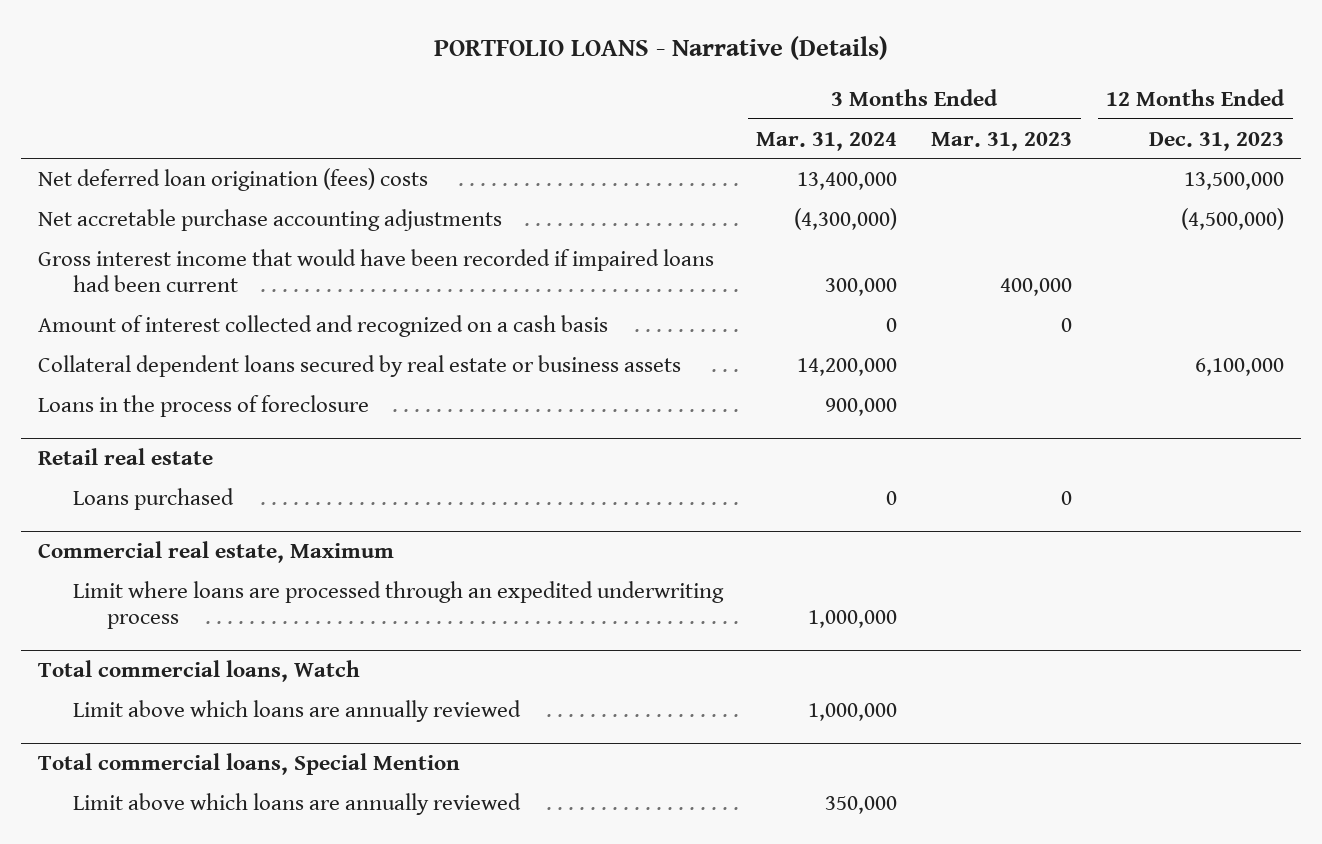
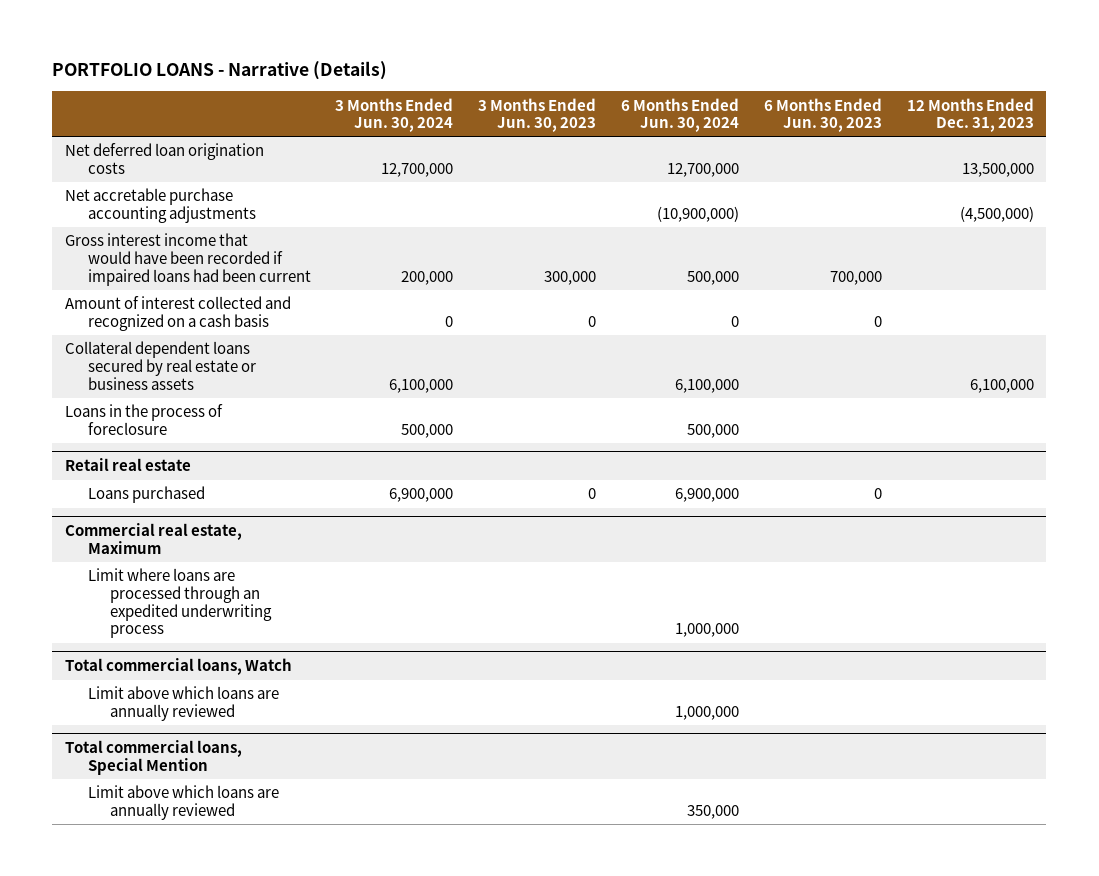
- | 3 Months Ended Mar. 31, 2024 | 3 Months Ended Mar. 31, 2023 | 12 Months Ended Dec. 31, 2023
+ | 3 Months Ended Jun. 30, 2024 | 3 Months Ended Jun. 30, 2023 | 6 Months Ended Jun. 30, 2024 | 6 Months Ended Jun. 30, 2023 | 12 Months Ended Dec. 31, 2023
- Net deferred loan origination (fees) costs | 13,400,000 | | 13,500,000
+ Net deferred loan origination costs | 12,700,000 | | 12,700,000 | | 13,500,000

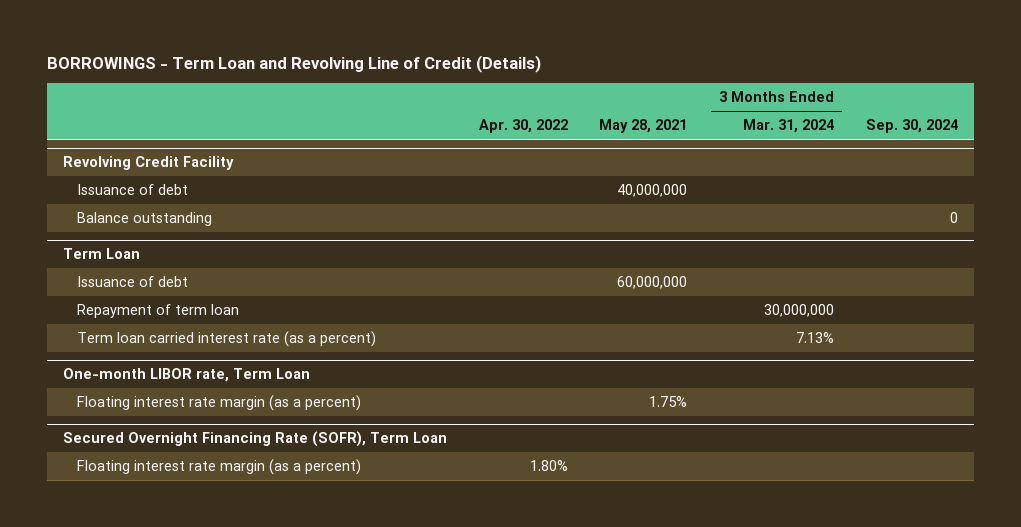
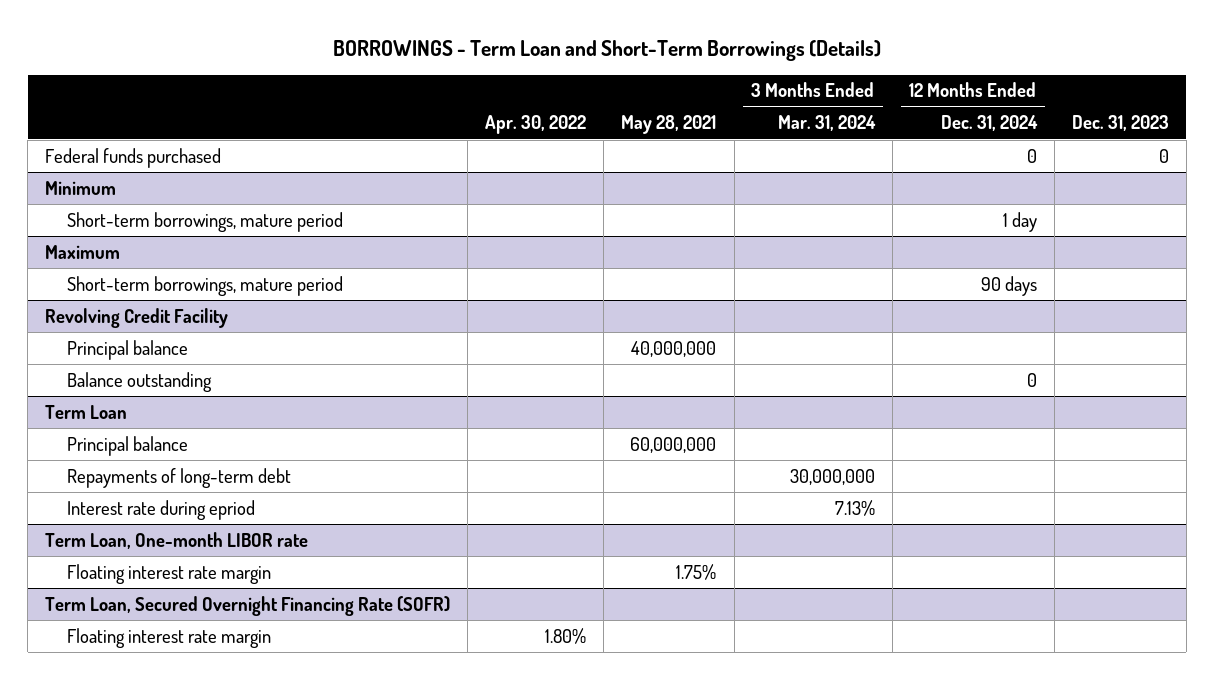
- BORROWINGS - Term Loan and Revolving Line of Credit (Details)
+ BORROWINGS - Term Loan and Short-Term Borrowings (Details)
- | Apr. 30, 2022 | May 28, 2021 | 3 Months Ended Mar. 31, 2024 | Sep. 30, 2024
+ | Apr. 30, 2022 | May 28, 2021 | 3 Months Ended Mar. 31, 2024 | 12 Months Ended Dec. 31, 2024 | Dec. 31, 2023
+ Federal funds purchased | | | | 0 | 0
+ Minimum
+ Short-term borrowings, mature period | | | | 1 day |
+ Maximum
+ Short-term borrowings, mature period | | | | 90 days |
@ Revolving Credit Facility
- Issuance of debt | | 40,000,000 | |
+ Principal balance | | 40,000,000 | | |
@ Term Loan
- Issuance of debt | | 60,000,000 | |
- Repayment of term loan | | | 30,000,000 |
- Term loan carried interest rate (as a percent) | | | 7.13% |
- One-month LIBOR rate, Term Loan
- Floating interest rate margin (as a percent) | | 1.75% | |
- Secured Overnight Financing Rate (SOFR), Term Loan
- Floating interest rate margin (as a percent) | 1.80% | | |
@ Term Loan
+ Principal balance | | 60,000,000 | | |
+ Repayments of long-term debt | | | 30,000,000 | |
+ Interest rate during epriod | | | 7.13% | |
+ Term Loan, One-month LIBOR rate
+ Floating interest rate margin | | 1.75% | | |
+ Term Loan, Secured Overnight Financing Rate (SOFR)
+ Floating interest rate margin | 1.80% | | | |

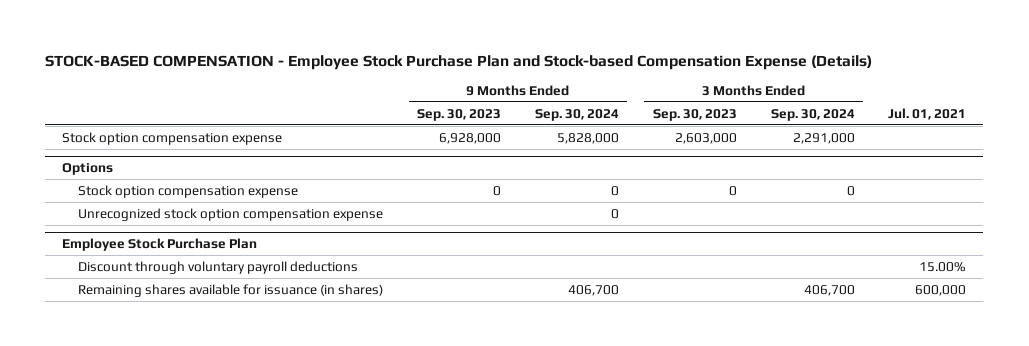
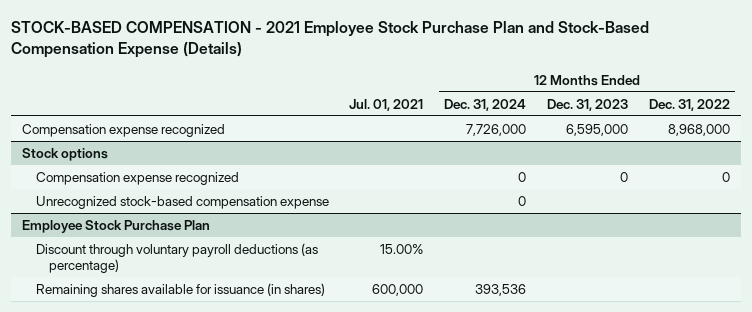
- STOCK-BASED COMPENSATION - Employee Stock Purchase Plan and Stock-based Compensation Expense (Details)
+ STOCK-BASED COMPENSATION - 2021 Employee Stock Purchase Plan and Stock-Based Compensation Expense (Details)
- | 9 Months Ended Sep. 30, 2023 | 9 Months Ended Sep. 30, 2024 | 3 Months Ended Sep. 30, 2023 | 3 Months Ended Sep. 30, 2024 | Jul. 01, 2021
+ | Jul. 01, 2021 | 12 Months Ended Dec. 31, 2024 | 12 Months Ended Dec. 31, 2023 | 12 Months Ended Dec. 31, 2022
- Stock option compensation expense | 6,928,000 | 5,828,000 | 2,603,000 | 2,291,000 |
- Options
- Stock option compensation expense | 0 | 0 | 0 | 0 |
- Unrecognized stock option compensation expense | | 0 | | |
+ Compensation expense recognized | | 7,726,000 | 6,595,000 | 8,968,000
+ Stock options
+ Compensation expense recognized | | 0 | 0 | 0
+ Unrecognized stock-based compensation expense | | 0 | |
@ Employee Stock Purchase Plan
- Discount through voluntary payroll deductions | | | | | 15.00%
+ Discount through voluntary payroll deductions (as percentage) | 15.00% | | |

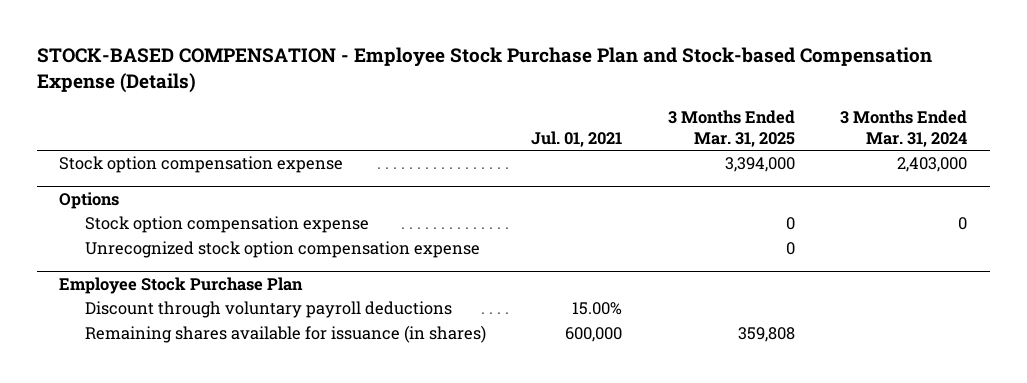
- STOCK-BASED COMPENSATION - 2021 Employee Stock Purchase Plan and Stock-Based Compensation Expense (Details)
+ STOCK-BASED COMPENSATION - Employee Stock Purchase Plan and Stock-based Compensation Expense (Details)
- | Jul. 01, 2021 | 12 Months Ended Dec. 31, 2024 | 12 Months Ended Dec. 31, 2023 | 12 Months Ended Dec. 31, 2022
+ | Jul. 01, 2021 | 3 Months Ended Mar. 31, 2025 | 3 Months Ended Mar. 31, 2024
- Compensation expense recognized | | 7,726,000 | 6,595,000 | 8,968,000
- Stock options
- Compensation expense recognized | | 0 | 0 | 0
- Unrecognized stock-based compensation expense | | 0 | |
+ Stock option compensation expense | | 3,394,000 | 2,403,000
+ Options
+ Stock option compensation expense | | 0 | 0
+ Unrecognized stock option compensation expense | | 0 |
@ Employee Stock Purchase Plan
- Discount through voluntary payroll deductions (as percentage) | 15.00% | | |
+ Discount through voluntary payroll deductions | 15.00% | |

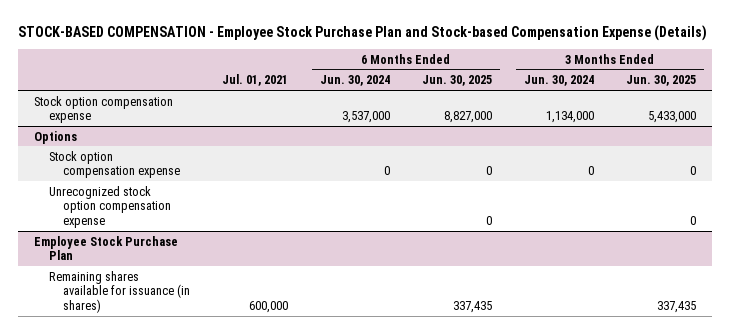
- | Jul. 01, 2021 | 3 Months Ended Mar. 31, 2025 | 3 Months Ended Mar. 31, 2024
+ | Jul. 01, 2021 | 6 Months Ended Jun. 30, 2024 | 6 Months Ended Jun. 30, 2025 | 3 Months Ended Jun. 30, 2024 | 3 Months Ended Jun. 30, 2025
@ Employee Stock Purchase Plan
- Discount through voluntary payroll deductions | 15.00% | |

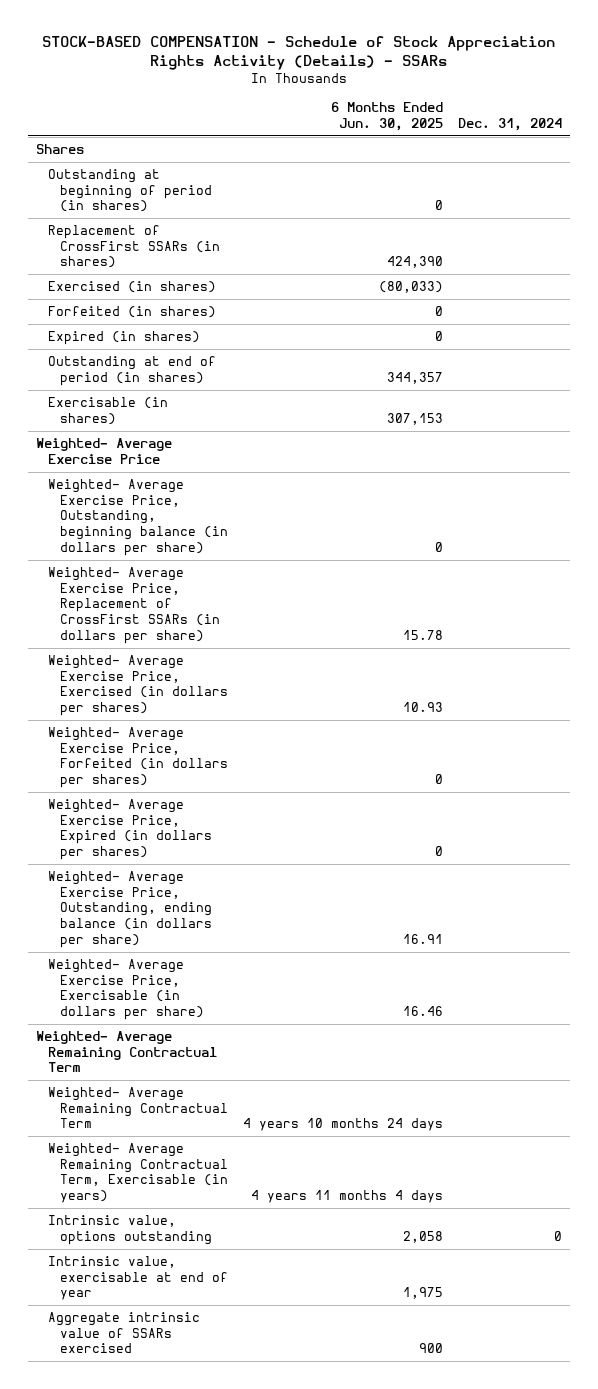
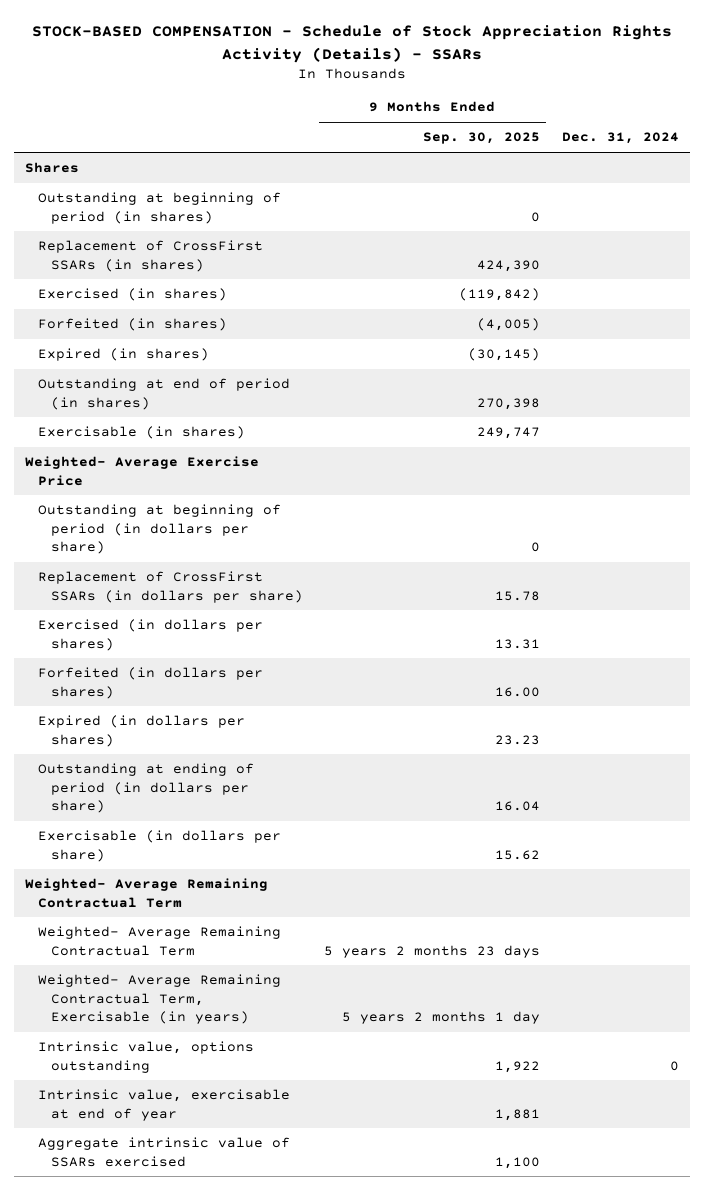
- | 6 Months Ended Jun. 30, 2025 | Dec. 31, 2024
+ | 9 Months Ended Sep. 30, 2025 | Dec. 31, 2024
- Weighted- Average Exercise Price, Outstanding, beginning balance (in dollars per share) | 0 |
- Weighted- Average Exercise Price, Replacement of CrossFirst SSARs (in dollars per share) | 15.78 |
- Weighted- Average Exercise Price, Exercised (in dollars per shares) | 10.93 |
- Weighted- Average Exercise Price, Forfeited (in dollars per shares) | 0 |
- Weighted- Average Exercise Price, Expired (in dollars per shares) | 0 |
- Weighted- Average Exercise Price, Outstanding, ending balance (in dollars per share) | 16.91 |
- Weighted- Average Exercise Price, Exercisable (in dollars per share) | 16.46 |
+ Outstanding at beginning of period (in dollars per share) | 0 |
+ Replacement of CrossFirst SSARs (in dollars per share) | 15.78 |
+ Exercised (in dollars per shares) | 13.31 |
+ Forfeited (in dollars per shares) | 16.00 |
+ Expired (in dollars per shares) | 23.23 |
+ Outstanding at ending of period (in dollars per share) | 16.04 |
+ Exercisable (in dollars per share) | 15.62 |

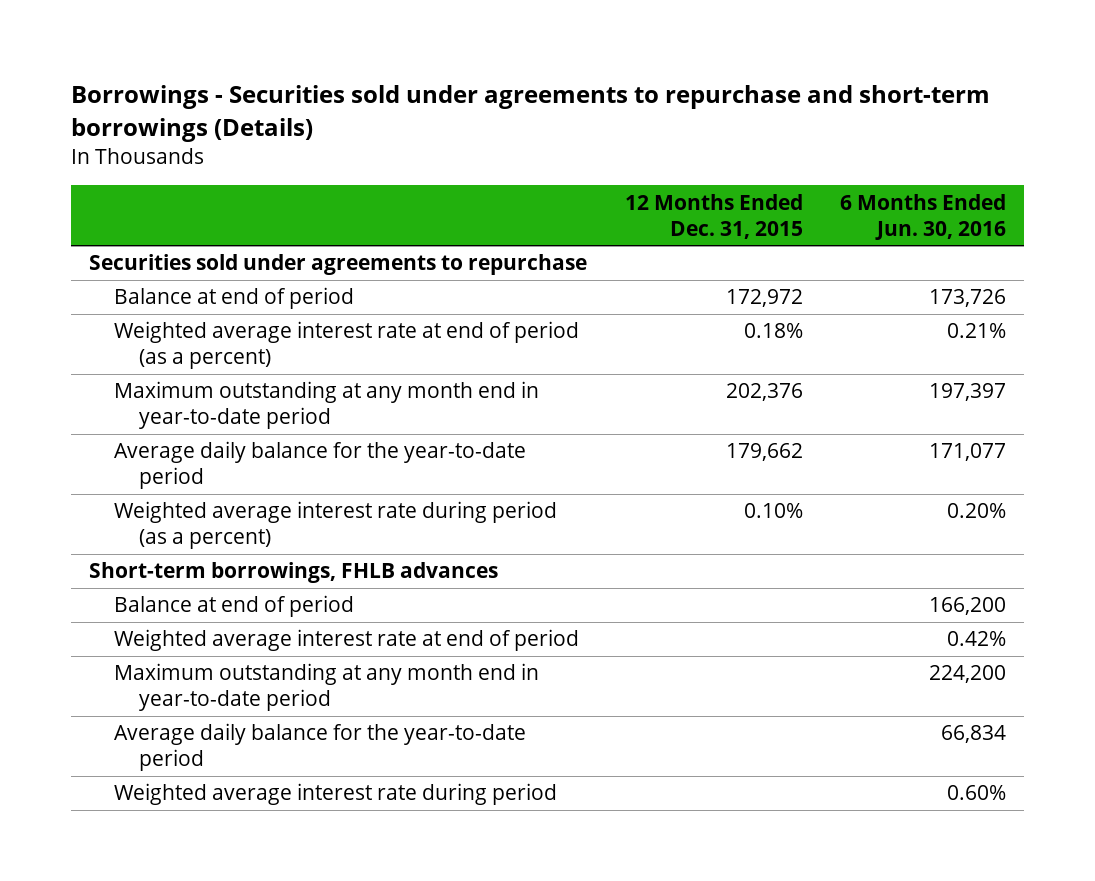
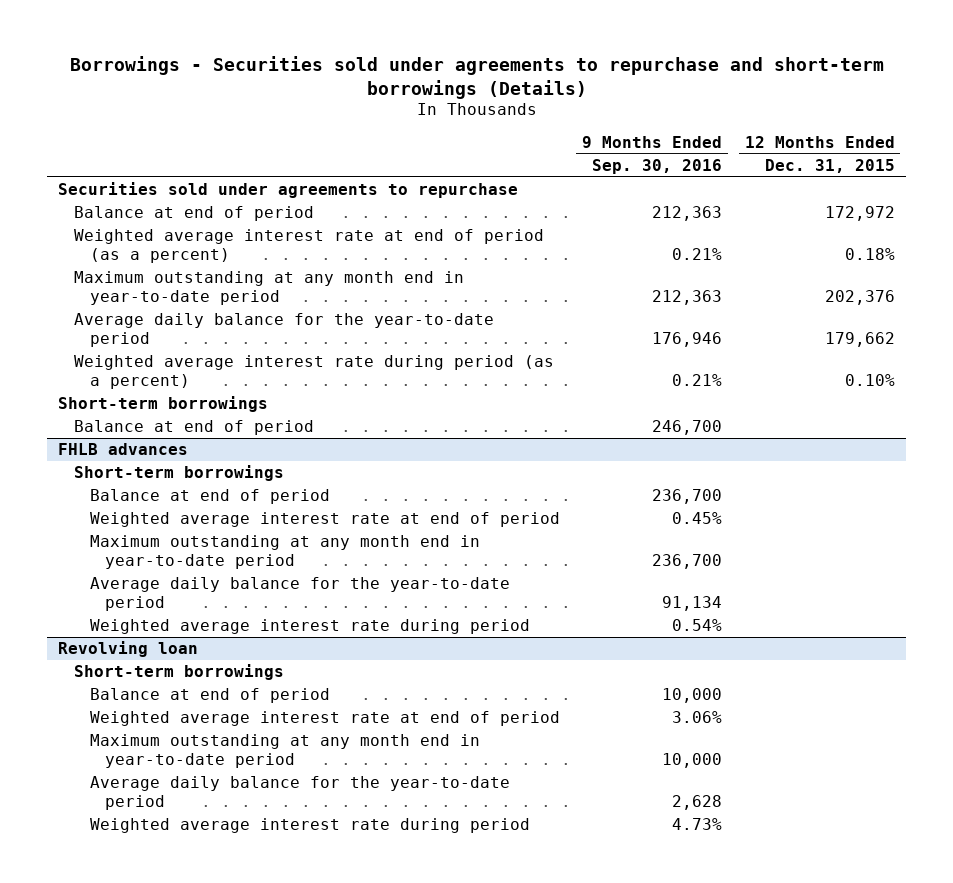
- | 12 Months Ended Dec. 31, 2015 | 6 Months Ended Jun. 30, 2016
+ | 9 Months Ended Sep. 30, 2016 | 12 Months Ended Dec. 31, 2015
- Short-term borrowings, FHLB advances
+ Short-term borrowings
- Weighted average interest rate at end of period | | 0.42%
- Maximum outstanding at any month end in year-to-date period | | 224,200
- Average daily balance for the year-to-date period | | 66,834
- Weighted average interest rate during period | | 0.60%
+ FHLB advances
+ Short-term borrowings
+ Balance at end of period | 236,700 |
+ Weighted average interest rate at end of period | 0.45% |
+ Maximum outstanding at any month end in year-to-date period | 236,700 |
+ Average daily balance for the year-to-date period | 91,134 |
+ Weighted average interest rate during period | 0.54% |
+ Revolving loan
+ Short-term borrowings
+ Balance at end of period | 10,000 |
+ Weighted average interest rate at end of period | 3.06% |
+ Maximum outstanding at any month end in year-to-date period | 10,000 |
+ Average daily balance for the year-to-date period | 2,628 |
+ Weighted average interest rate during period | 4.73% |

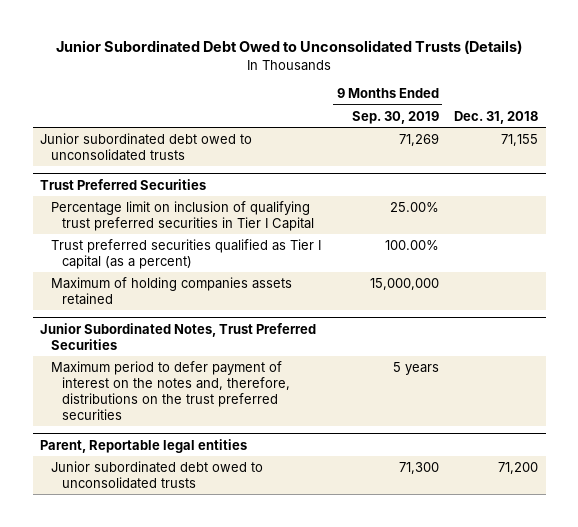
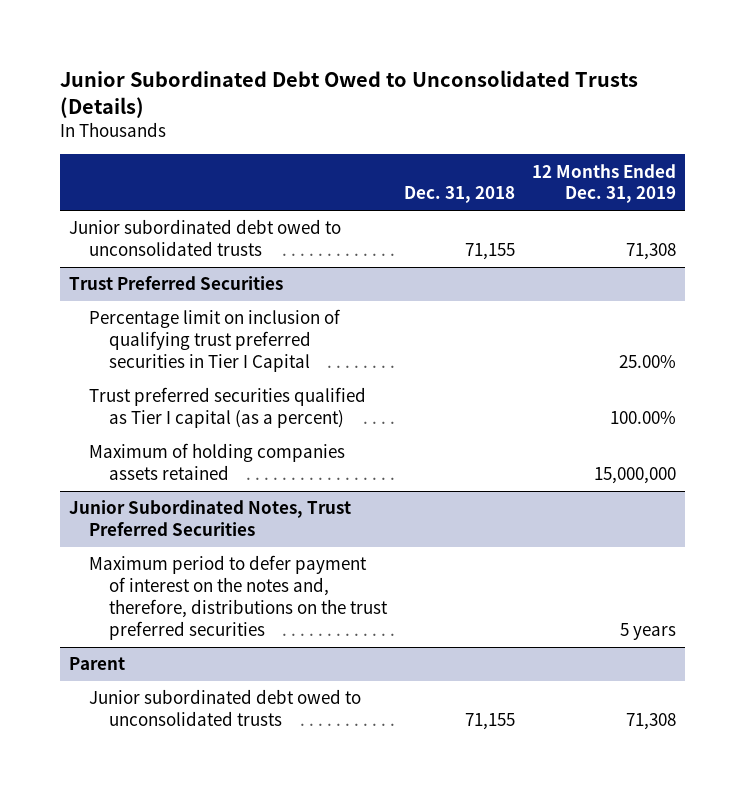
- | 9 Months Ended Sep. 30, 2019 | Dec. 31, 2018
+ | Dec. 31, 2018 | 12 Months Ended Dec. 31, 2019
- Parent, Reportable legal entities
- Junior subordinated debt owed to unconsolidated trusts | 71,300 | 71,200
+ Parent
+ Junior subordinated debt owed to unconsolidated trusts | 71,155 | 71,308

